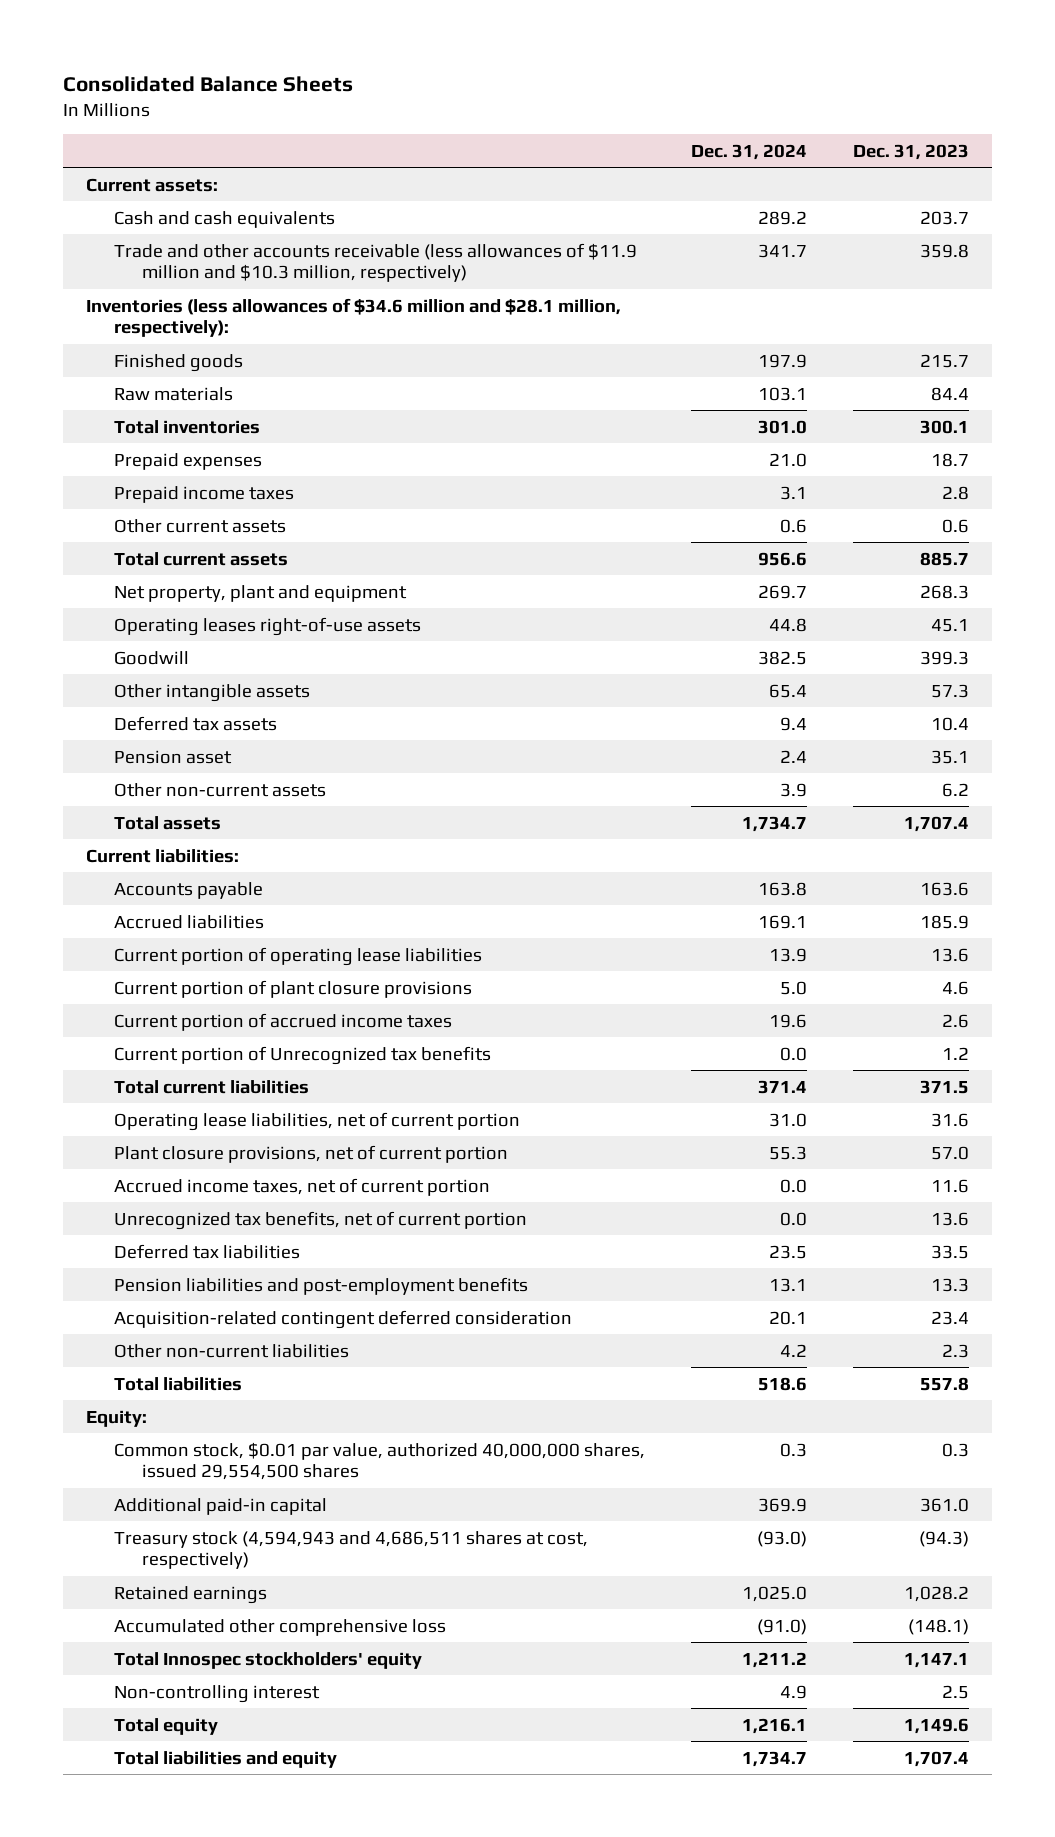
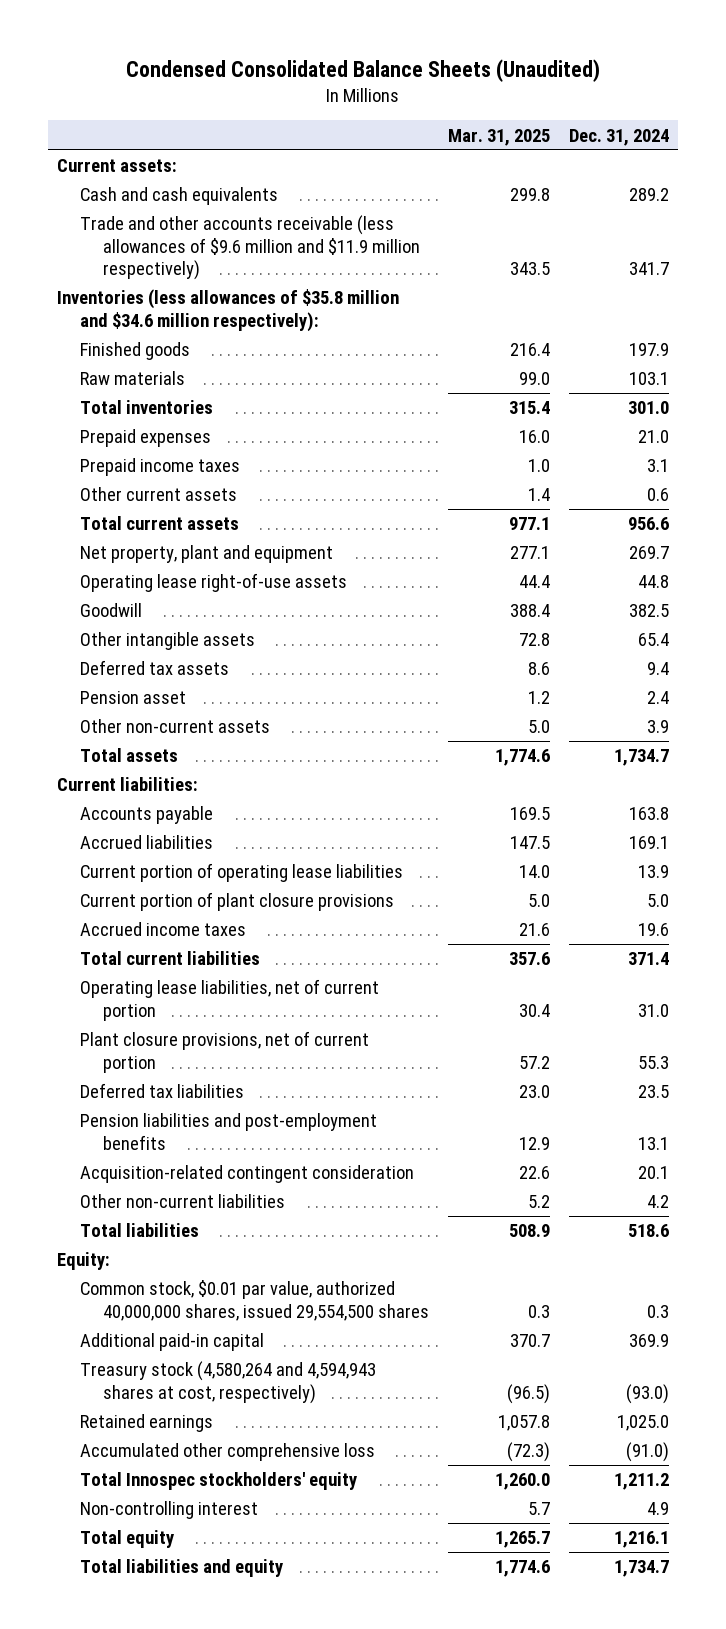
- Consolidated Balance Sheets
+ Condensed Consolidated Balance Sheets (Unaudited)
- | Dec. 31, 2024 | Dec. 31, 2023
+ | Mar. 31, 2025 | Dec. 31, 2024
- Trade and other accounts receivable (less allowances of $11.9 million and $10.3 million, respectively) | 341.7 | 359.8
- Inventories (less allowances of $34.6 million and $28.1 million, respectively):
+ Trade and other accounts receivable (less allowances of $9.6 million and $11.9 million respectively) | 343.5 | 341.7
+ Inventories (less allowances of $35.8 million and $34.6 million respectively):
- Operating leases right-of-use assets | 44.8 | 45.1
+ Operating lease right-of-use assets | 44.4 | 44.8
- Current portion of accrued income taxes | 19.6 | 2.6
- Current portion of Unrecognized tax benefits | 0.0 | 1.2
+ Accrued income taxes | 21.6 | 19.6
- Accrued income taxes, net of current portion | 0.0 | 11.6
- Unrecognized tax benefits, net of current portion | 0.0 | 13.6
- Acquisition-related contingent deferred consideration | 20.1 | 23.4
+ Acquisition-related contingent consideration | 22.6 | 20.1
- Treasury stock (4,594,943 and 4,686,511 shares at cost, respectively) | (93.0) | (94.3)
+ Treasury stock (4,580,264 and 4,594,943 shares at cost, respectively) | (96.5) | (93.0)

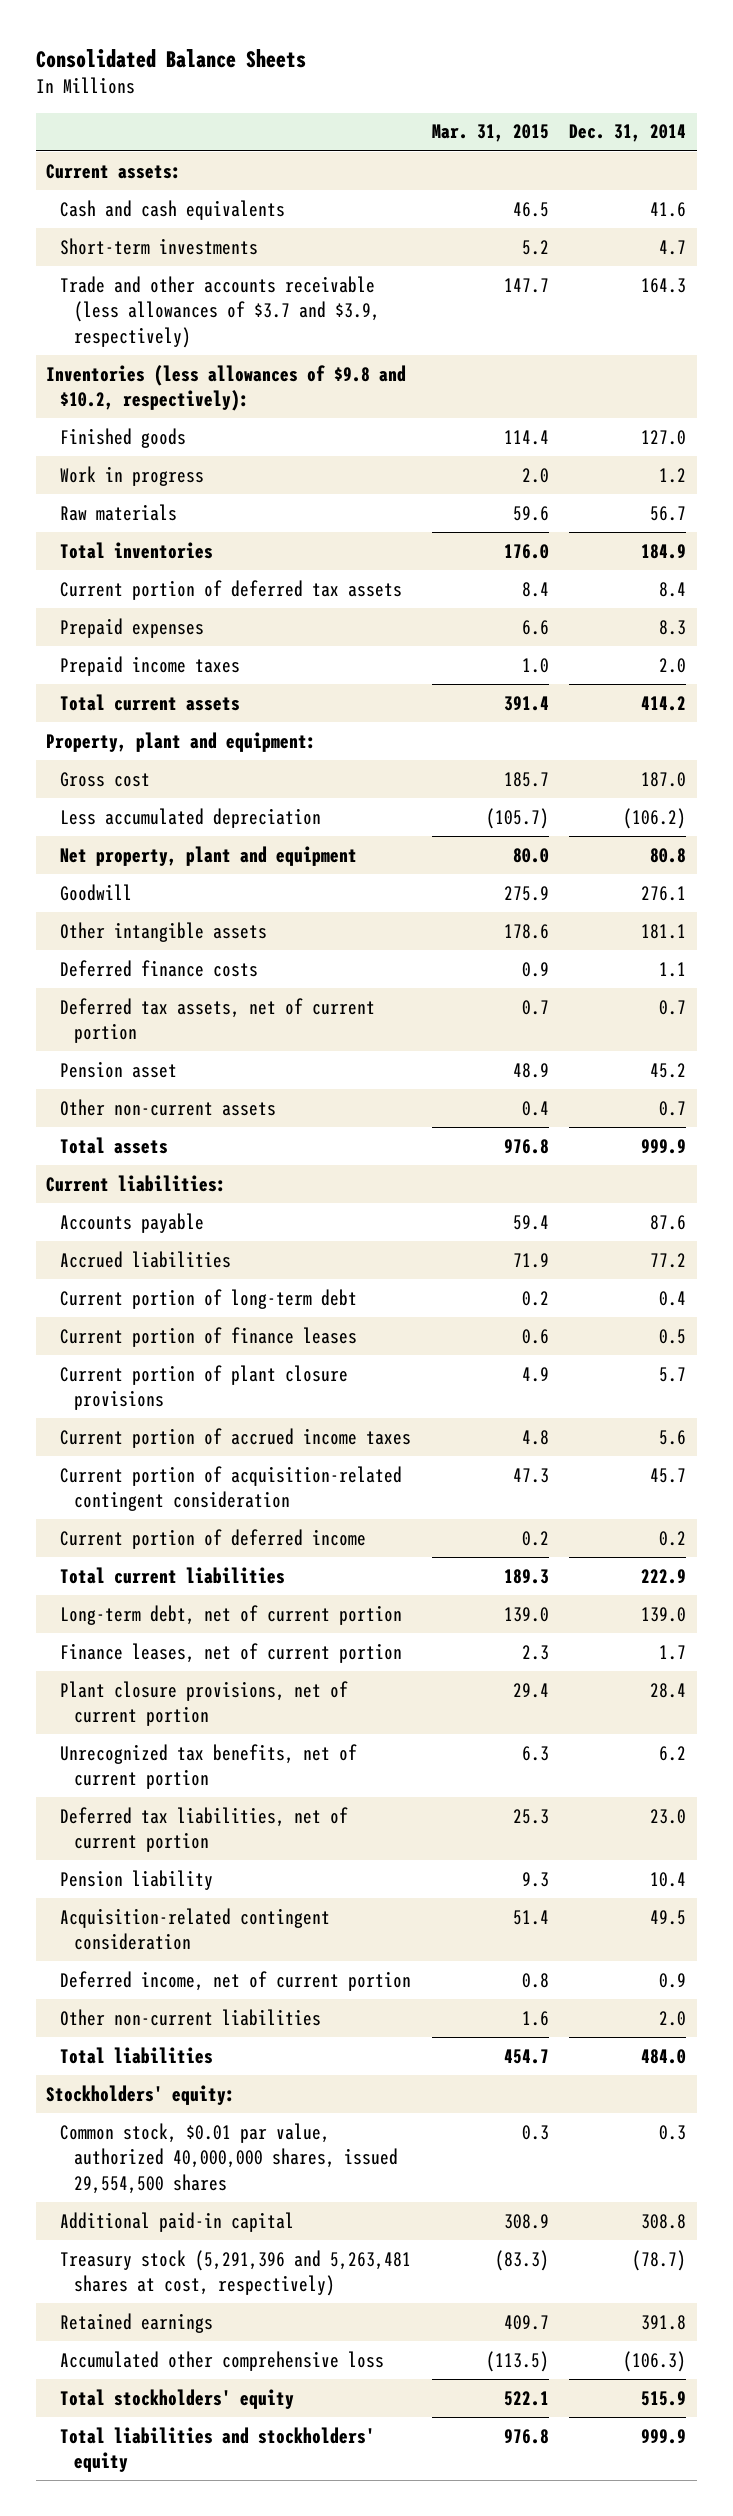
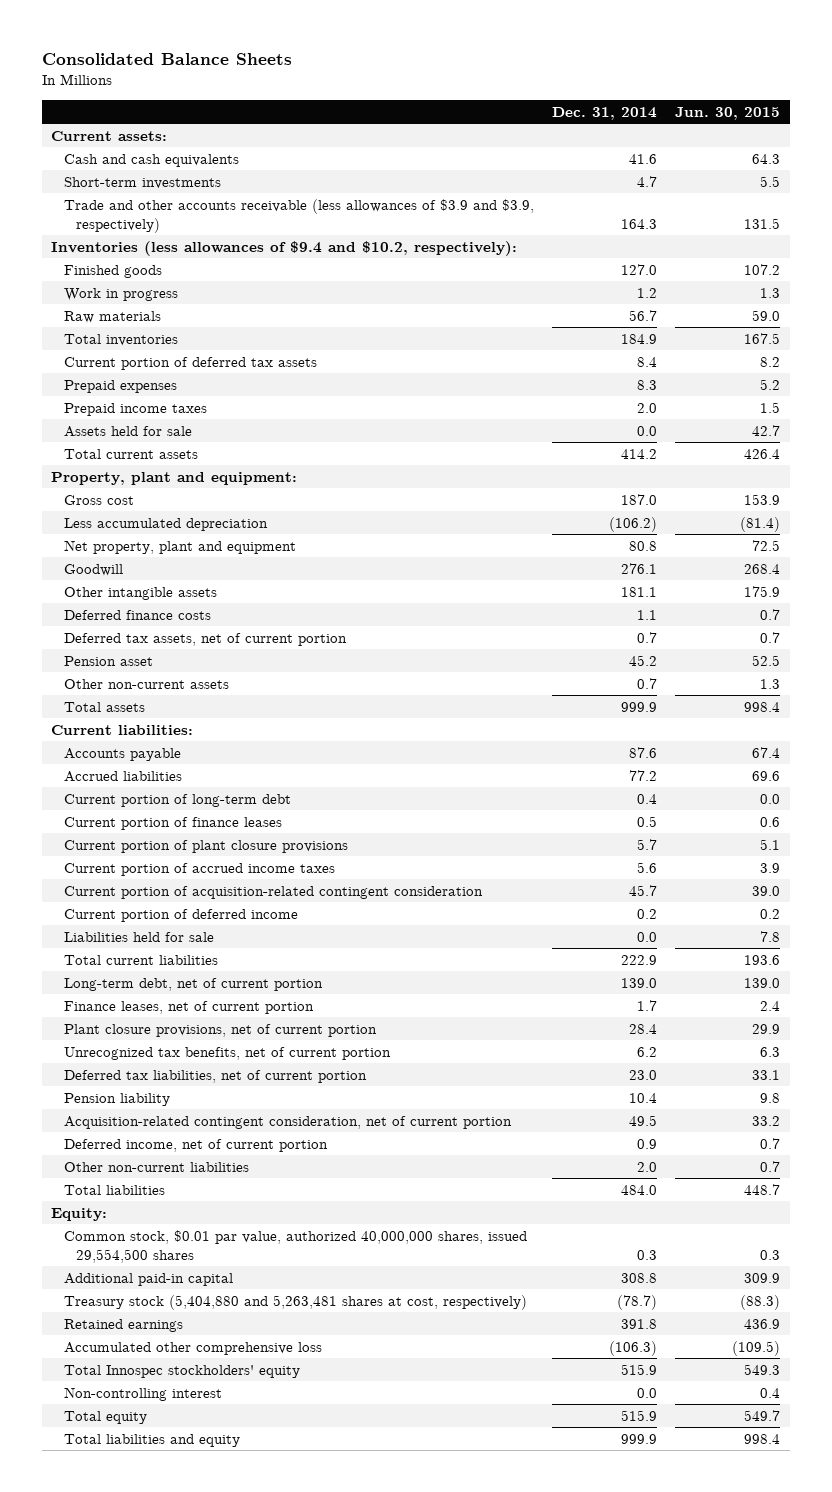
- | Mar. 31, 2015 | Dec. 31, 2014
+ | Dec. 31, 2014 | Jun. 30, 2015
- Trade and other accounts receivable (less allowances of $3.7 and $3.9, respectively) | 147.7 | 164.3
- Inventories (less allowances of $9.8 and $10.2, respectively):
+ Trade and other accounts receivable (less allowances of $3.9 and $3.9, respectively) | 164.3 | 131.5
+ Inventories (less allowances of $9.4 and $10.2, respectively):
+ Assets held for sale | 0.0 | 42.7
+ Liabilities held for sale | 0.0 | 7.8
- Acquisition-related contingent consideration | 51.4 | 49.5
+ Acquisition-related contingent consideration, net of current portion | 49.5 | 33.2
- Stockholders' equity:
+ Equity:
- Treasury stock (5,291,396 and 5,263,481 shares at cost, respectively) | (83.3) | (78.7)
+ Treasury stock (5,404,880 and 5,263,481 shares at cost, respectively) | (78.7) | (88.3)
- Total stockholders' equity | 522.1 | 515.9
- Total liabilities and stockholders' equity | 976.8 | 999.9
+ Total Innospec stockholders' equity | 515.9 | 549.3
+ Non-controlling interest | 0.0 | 0.4
+ Total equity | 515.9 | 549.7
+ Total liabilities and equity | 999.9 | 998.4

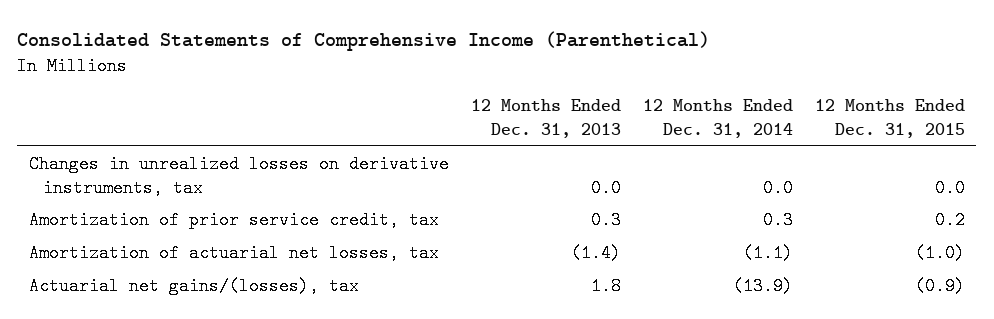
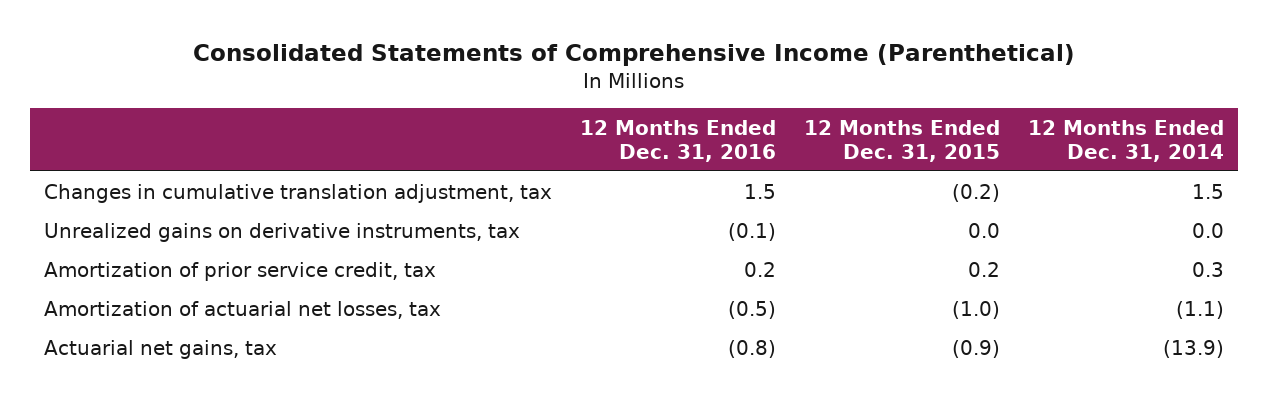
- | 12 Months Ended Dec. 31, 2013 | 12 Months Ended Dec. 31, 2014 | 12 Months Ended Dec. 31, 2015
+ | 12 Months Ended Dec. 31, 2016 | 12 Months Ended Dec. 31, 2015 | 12 Months Ended Dec. 31, 2014
- Changes in unrealized losses on derivative instruments, tax | 0.0 | 0.0 | 0.0
+ Changes in cumulative translation adjustment, tax | 1.5 | (0.2) | 1.5
+ Unrealized gains on derivative instruments, tax | (0.1) | 0.0 | 0.0
- Actuarial net gains/(losses), tax | 1.8 | (13.9) | (0.9)
+ Actuarial net gains, tax | (0.8) | (0.9) | (13.9)

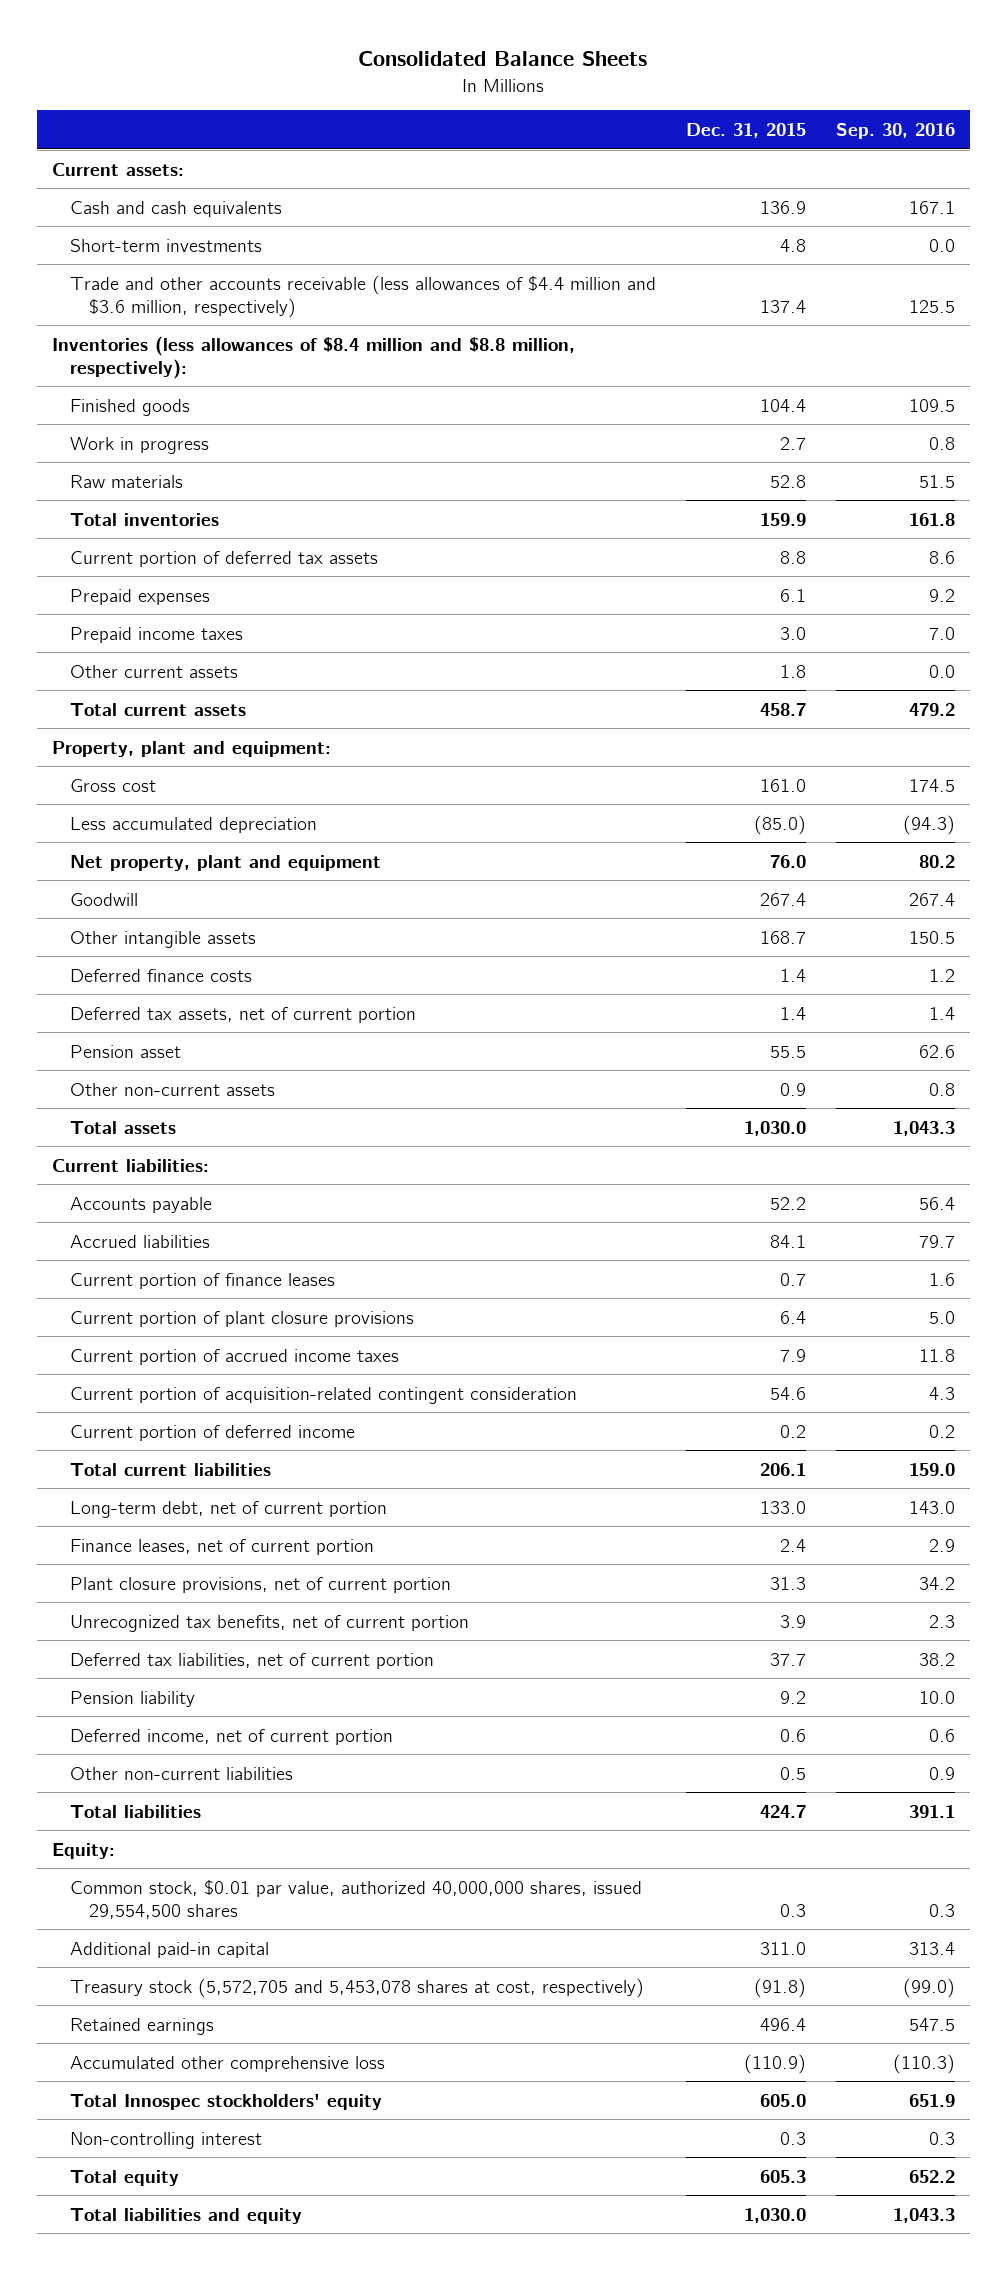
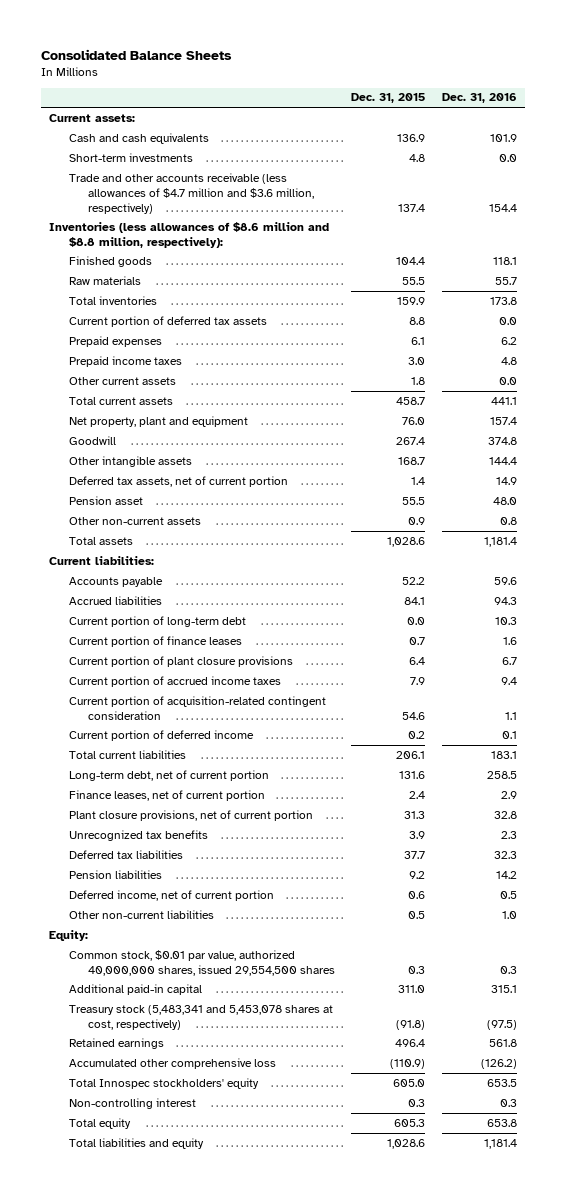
- | Dec. 31, 2015 | Sep. 30, 2016
+ | Dec. 31, 2015 | Dec. 31, 2016
- Trade and other accounts receivable (less allowances of $4.4 million and $3.6 million, respectively) | 137.4 | 125.5
- Inventories (less allowances of $8.4 million and $8.8 million, respectively):
+ Trade and other accounts receivable (less allowances of $4.7 million and $3.6 million, respectively) | 137.4 | 154.4
+ Inventories (less allowances of $8.6 million and $8.8 million, respectively):
- Work in progress | 2.7 | 0.8
- Raw materials | 52.8 | 51.5
+ Raw materials | 55.5 | 55.7
- Property, plant and equipment:
- Gross cost | 161.0 | 174.5
- Less accumulated depreciation | (85.0) | (94.3)
- Deferred finance costs | 1.4 | 1.2
- Total assets | 1,030.0 | 1,043.3
+ Total assets | 1,028.6 | 1,181.4
+ Current portion of long-term debt | 0.0 | 10.3
- Long-term debt, net of current portion | 133.0 | 143.0
+ Long-term debt, net of current portion | 131.6 | 258.5
- Unrecognized tax benefits, net of current portion | 3.9 | 2.3
- Deferred tax liabilities, net of current portion | 37.7 | 38.2
- Pension liability | 9.2 | 10.0
+ Unrecognized tax benefits | 3.9 | 2.3
+ Deferred tax liabilities | 37.7 | 32.3
+ Pension liabilities | 9.2 | 14.2
- Total liabilities | 424.7 | 391.1
- Treasury stock (5,572,705 and 5,453,078 shares at cost, respectively) | (91.8) | (99.0)
+ Treasury stock (5,483,341 and 5,453,078 shares at cost, respectively) | (91.8) | (97.5)
- Total liabilities and equity | 1,030.0 | 1,043.3
+ Total liabilities and equity | 1,028.6 | 1,181.4

